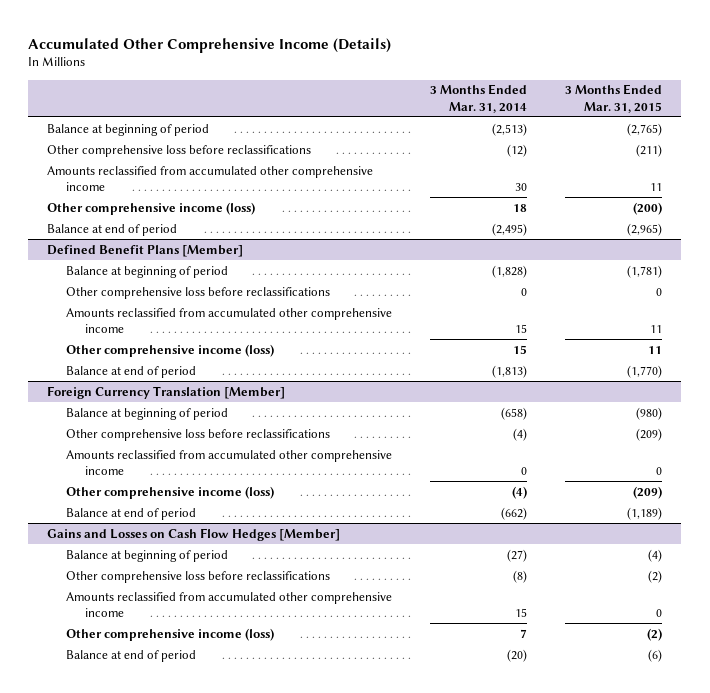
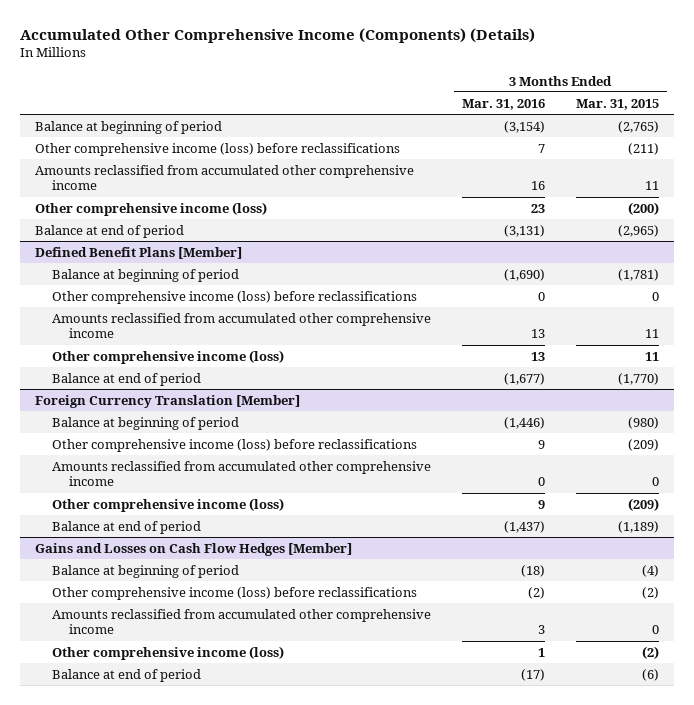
- Accumulated Other Comprehensive Income (Details)
+ Accumulated Other Comprehensive Income (Components) (Details)
- | 3 Months Ended Mar. 31, 2014 | 3 Months Ended Mar. 31, 2015
+ | 3 Months Ended Mar. 31, 2016 | 3 Months Ended Mar. 31, 2015
- Other comprehensive loss before reclassifications | (12) | (211)
+ Other comprehensive income (loss) before reclassifications | 7 | (211)
@ Defined Benefit Plans [Member]
- Other comprehensive loss before reclassifications | 0 | 0
+ Other comprehensive income (loss) before reclassifications | 0 | 0
@ Foreign Currency Translation [Member]
- Other comprehensive loss before reclassifications | (4) | (209)
+ Other comprehensive income (loss) before reclassifications | 9 | (209)
@ Gains and Losses on Cash Flow Hedges [Member]
- Other comprehensive loss before reclassifications | (8) | (2)
+ Other comprehensive income (loss) before reclassifications | (2) | (2)

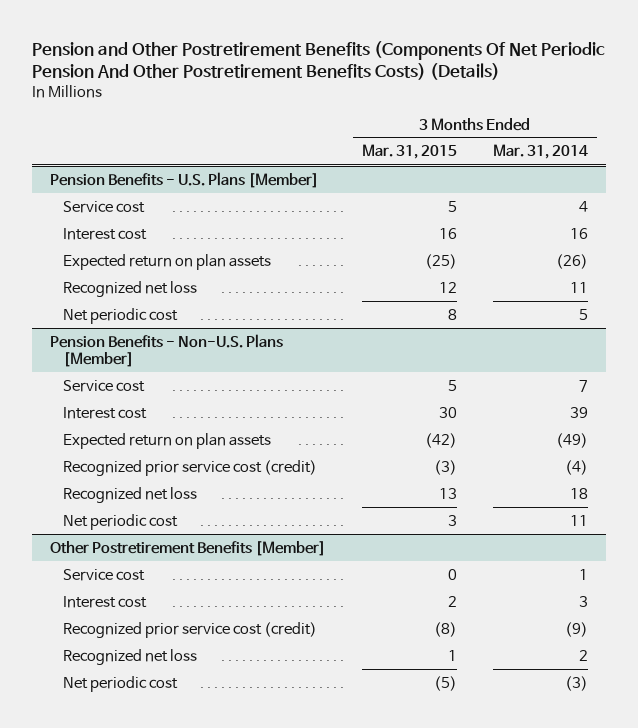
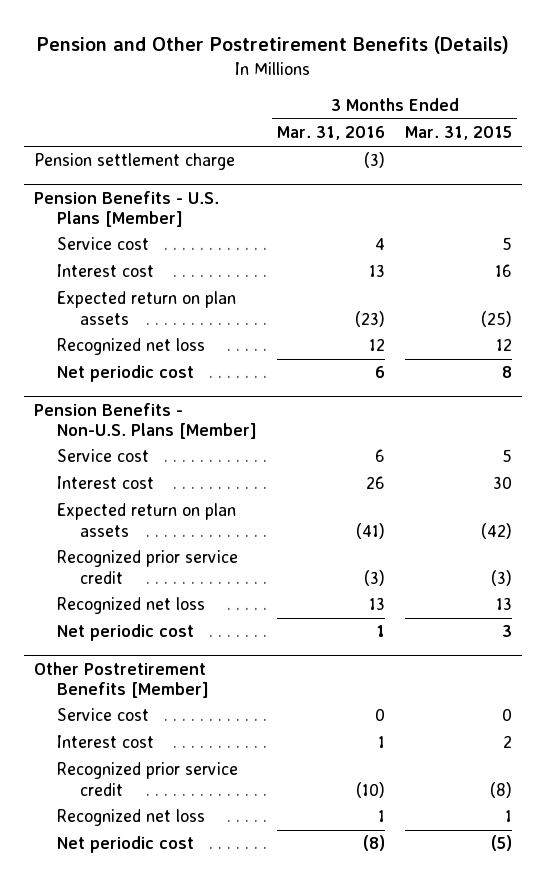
- Pension and Other Postretirement Benefits (Components Of Net Periodic Pension And Other Postretirement Benefits Costs) (Details)
+ Pension and Other Postretirement Benefits (Details)
- | 3 Months Ended Mar. 31, 2015 | 3 Months Ended Mar. 31, 2014
+ | 3 Months Ended Mar. 31, 2016 | 3 Months Ended Mar. 31, 2015
+ Pension settlement charge | (3) |
@ Pension Benefits - Non-U.S. Plans [Member]
- Recognized prior service cost (credit) | (3) | (4)
+ Recognized prior service credit | (3) | (3)
@ Other Postretirement Benefits [Member]
- Recognized prior service cost (credit) | (8) | (9)
+ Recognized prior service credit | (10) | (8)

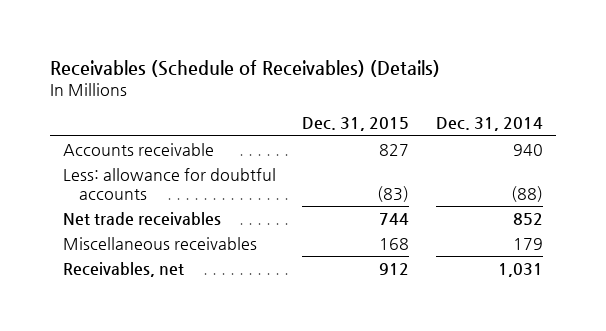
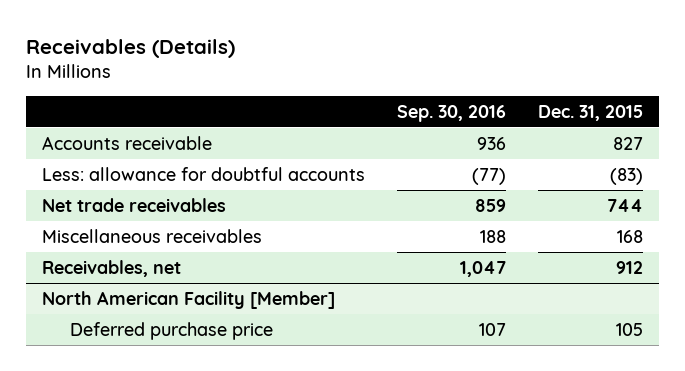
- Receivables (Schedule of Receivables) (Details)
+ Receivables (Details)
- | Dec. 31, 2015 | Dec. 31, 2014
+ | Sep. 30, 2016 | Dec. 31, 2015
+ North American Facility [Member]
+ Deferred purchase price | 107 | 105

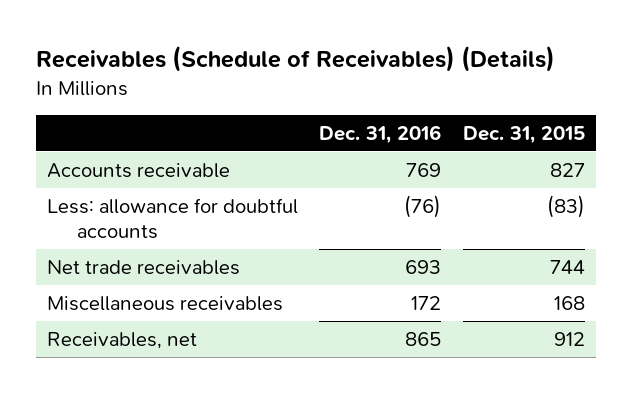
- Receivables (Details)
+ Receivables (Schedule of Receivables) (Details)
- | Sep. 30, 2016 | Dec. 31, 2015
+ | Dec. 31, 2016 | Dec. 31, 2015
- North American Facility [Member]
- Deferred purchase price | 107 | 105

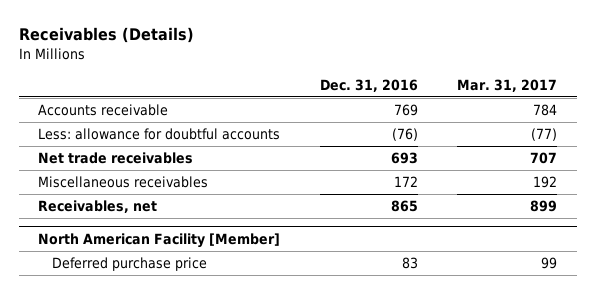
- Receivables (Schedule of Receivables) (Details)
+ Receivables (Details)
- | Dec. 31, 2016 | Dec. 31, 2015
+ | Dec. 31, 2016 | Mar. 31, 2017
+ North American Facility [Member]
+ Deferred purchase price | 83 | 99

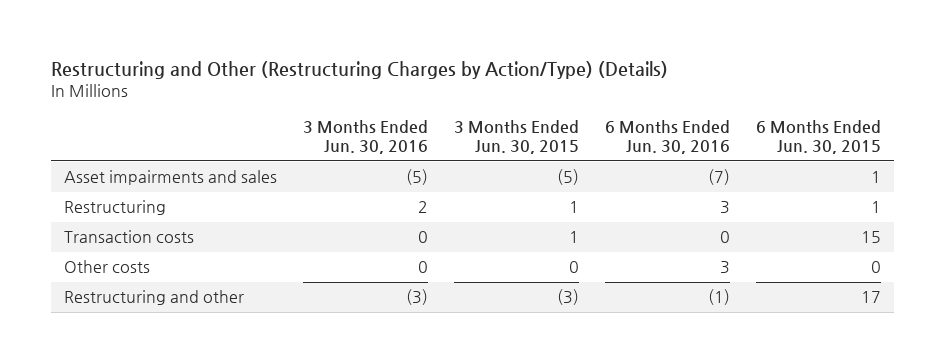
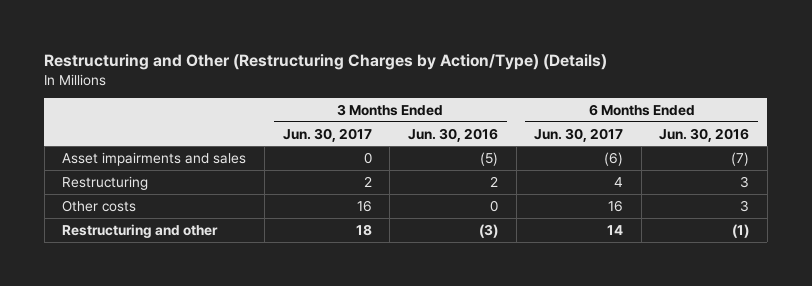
- | 3 Months Ended Jun. 30, 2016 | 3 Months Ended Jun. 30, 2015 | 6 Months Ended Jun. 30, 2016 | 6 Months Ended Jun. 30, 2015
+ | 3 Months Ended Jun. 30, 2017 | 3 Months Ended Jun. 30, 2016 | 6 Months Ended Jun. 30, 2017 | 6 Months Ended Jun. 30, 2016
- Transaction costs | 0 | 1 | 0 | 15

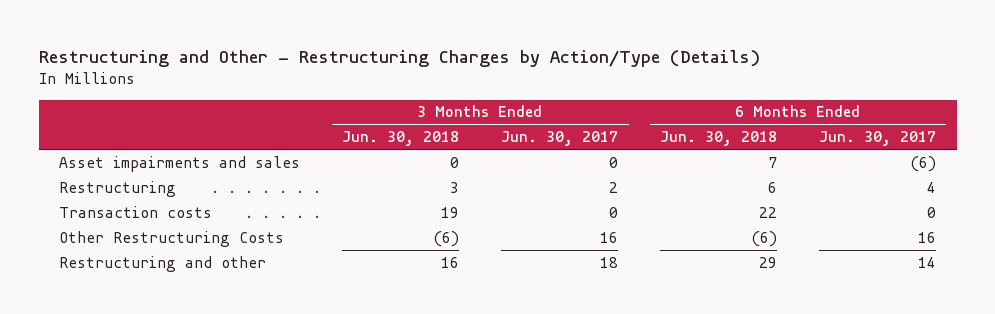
- Restructuring and Other (Restructuring Charges by Action/Type) (Details)
+ Restructuring and Other - Restructuring Charges by Action/Type (Details)
- | 3 Months Ended Jun. 30, 2017 | 3 Months Ended Jun. 30, 2016 | 6 Months Ended Jun. 30, 2017 | 6 Months Ended Jun. 30, 2016
+ | 3 Months Ended Jun. 30, 2018 | 3 Months Ended Jun. 30, 2017 | 6 Months Ended Jun. 30, 2018 | 6 Months Ended Jun. 30, 2017
- Other costs | 16 | 0 | 16 | 3
+ Transaction costs | 19 | 0 | 22 | 0
+ Other Restructuring Costs | (6) | 16 | (6) | 16

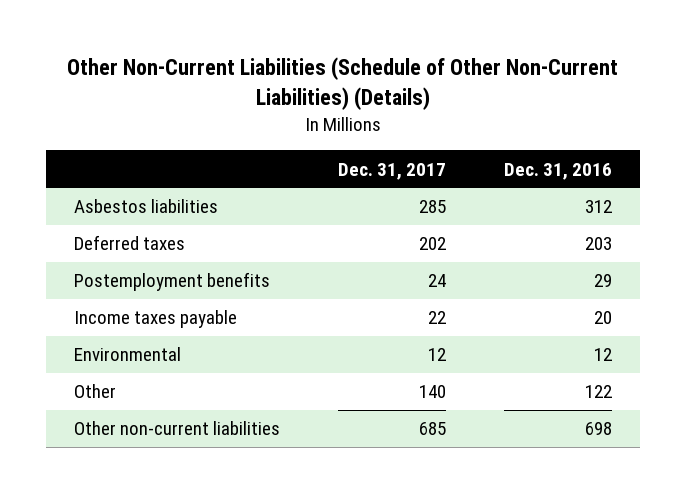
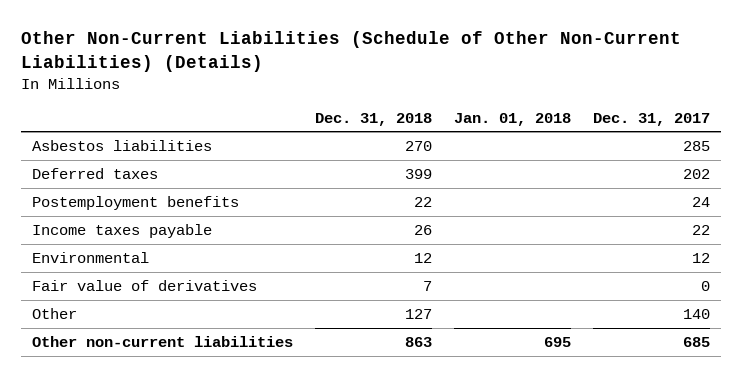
- | Dec. 31, 2017 | Dec. 31, 2016
+ | Dec. 31, 2018 | Jan. 01, 2018 | Dec. 31, 2017
+ Fair value of derivatives | 7 | | 0

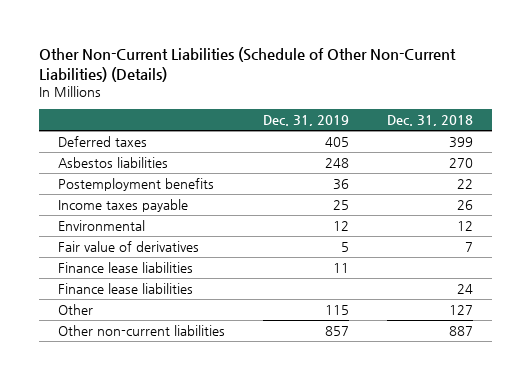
- | Dec. 31, 2018 | Jan. 01, 2018 | Dec. 31, 2017
+ | Dec. 31, 2019 | Dec. 31, 2018
moved down: Asbestos liabilities | 248 | 270
+ Finance lease liabilities | 11 |
+ Finance lease liabilities | | 24
- Other non-current liabilities | 863 | 695 | 685
+ Other non-current liabilities | 857 | 887

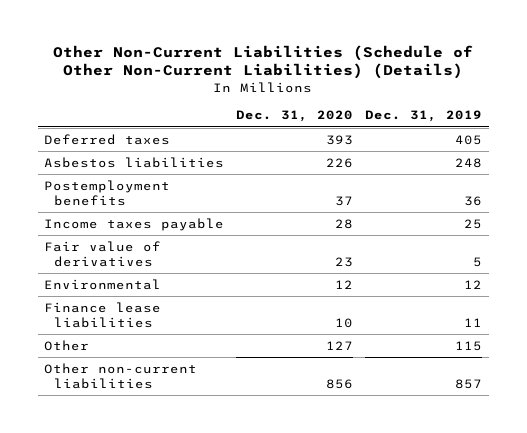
- | Dec. 31, 2019 | Dec. 31, 2018
+ | Dec. 31, 2020 | Dec. 31, 2019
moved down: Environmental | 12 | 12
- Finance lease liabilities | | 24

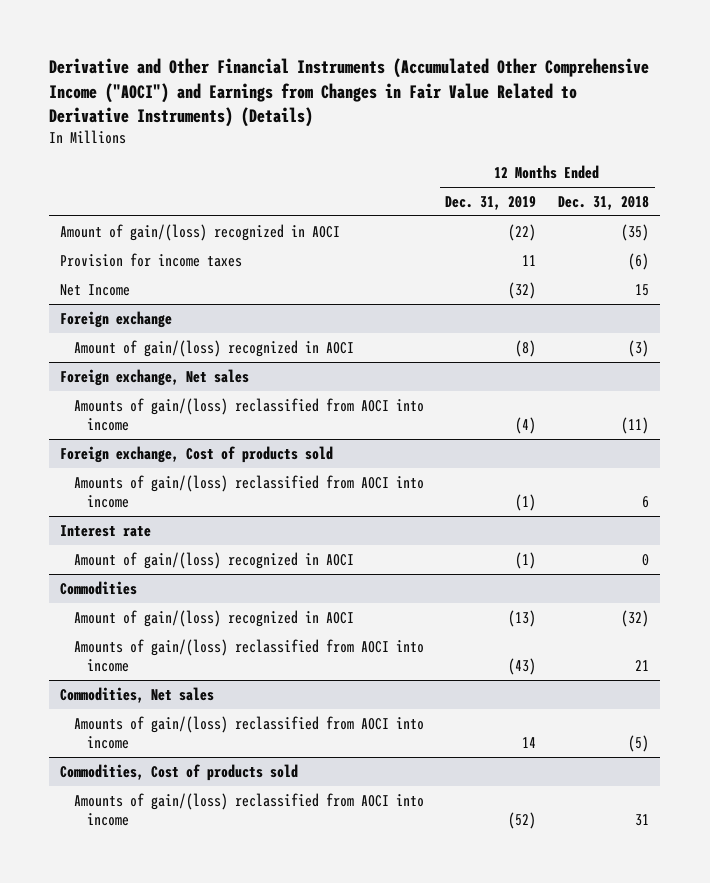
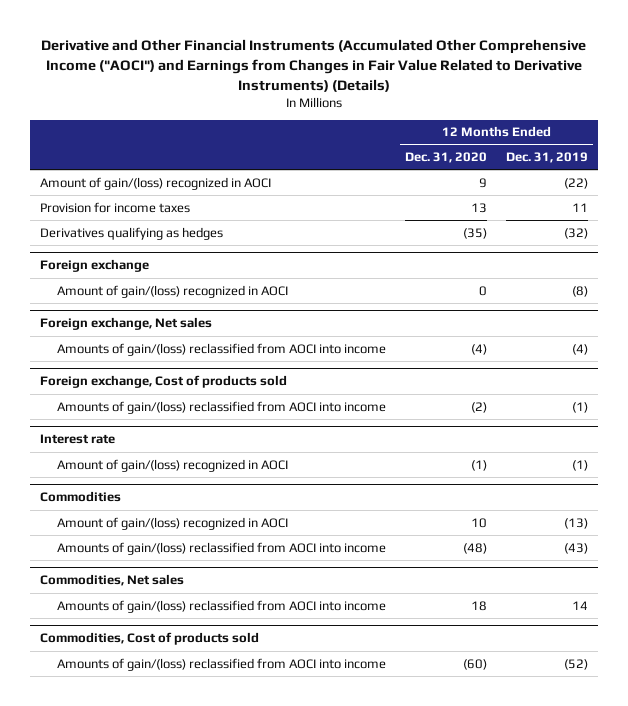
- | 12 Months Ended Dec. 31, 2019 | 12 Months Ended Dec. 31, 2018
+ | 12 Months Ended Dec. 31, 2020 | 12 Months Ended Dec. 31, 2019
- Net Income | (32) | 15
+ Derivatives qualifying as hedges | (35) | (32)

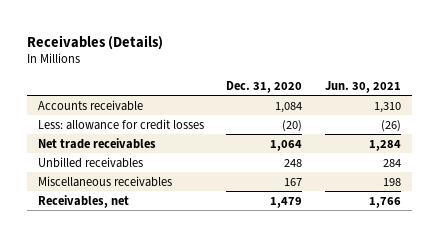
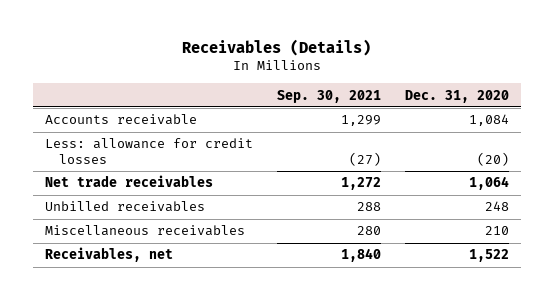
- | Dec. 31, 2020 | Jun. 30, 2021
+ | Sep. 30, 2021 | Dec. 31, 2020
- Miscellaneous receivables | 167 | 198
- Receivables, net | 1,479 | 1,766
+ Miscellaneous receivables | 280 | 210
+ Receivables, net | 1,840 | 1,522

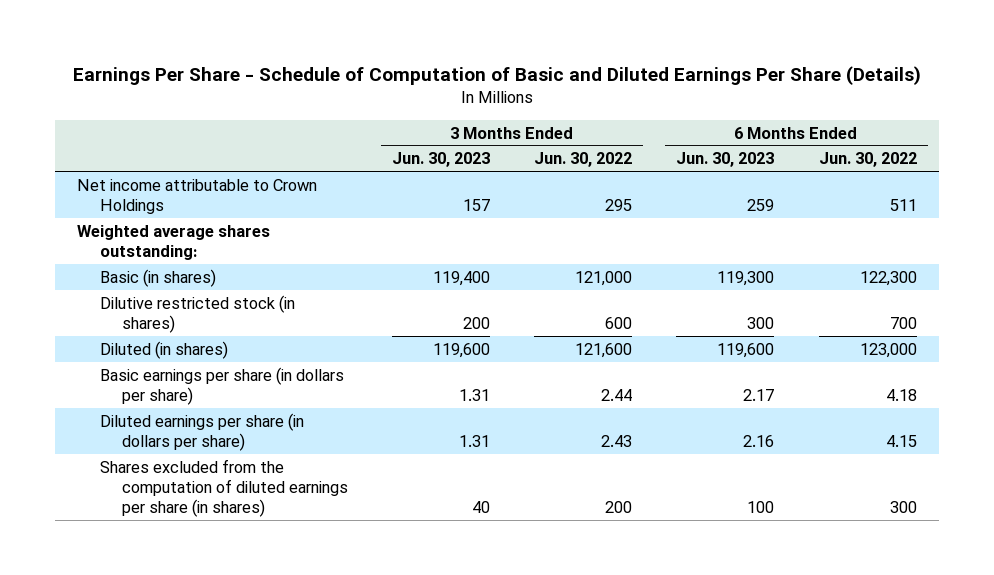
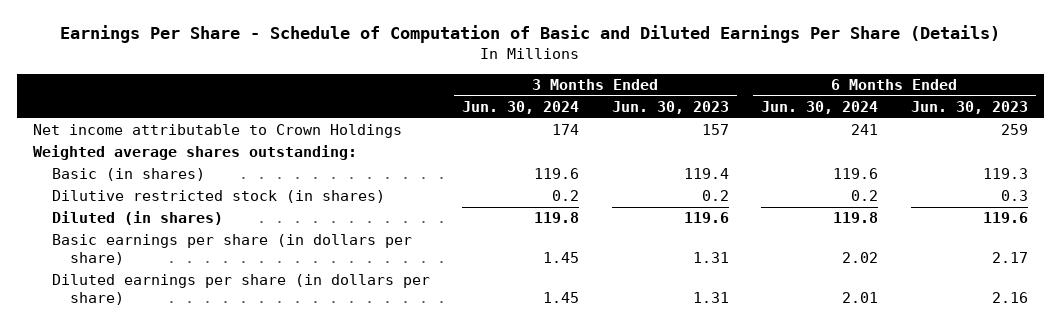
- | 3 Months Ended Jun. 30, 2023 | 3 Months Ended Jun. 30, 2022 | 6 Months Ended Jun. 30, 2023 | 6 Months Ended Jun. 30, 2022
+ | 3 Months Ended Jun. 30, 2024 | 3 Months Ended Jun. 30, 2023 | 6 Months Ended Jun. 30, 2024 | 6 Months Ended Jun. 30, 2023
- Basic (in shares) | 119,400 | 121,000 | 119,300 | 122,300
- Dilutive restricted stock (in shares) | 200 | 600 | 300 | 700
- Diluted (in shares) | 119,600 | 121,600 | 119,600 | 123,000
+ Basic (in shares) | 119.6 | 119.4 | 119.6 | 119.3
+ Dilutive restricted stock (in shares) | 0.2 | 0.2 | 0.2 | 0.3
+ Diluted (in shares) | 119.8 | 119.6 | 119.8 | 119.6
- Shares excluded from the computation of diluted earnings per share (in shares) | 40 | 200 | 100 | 300

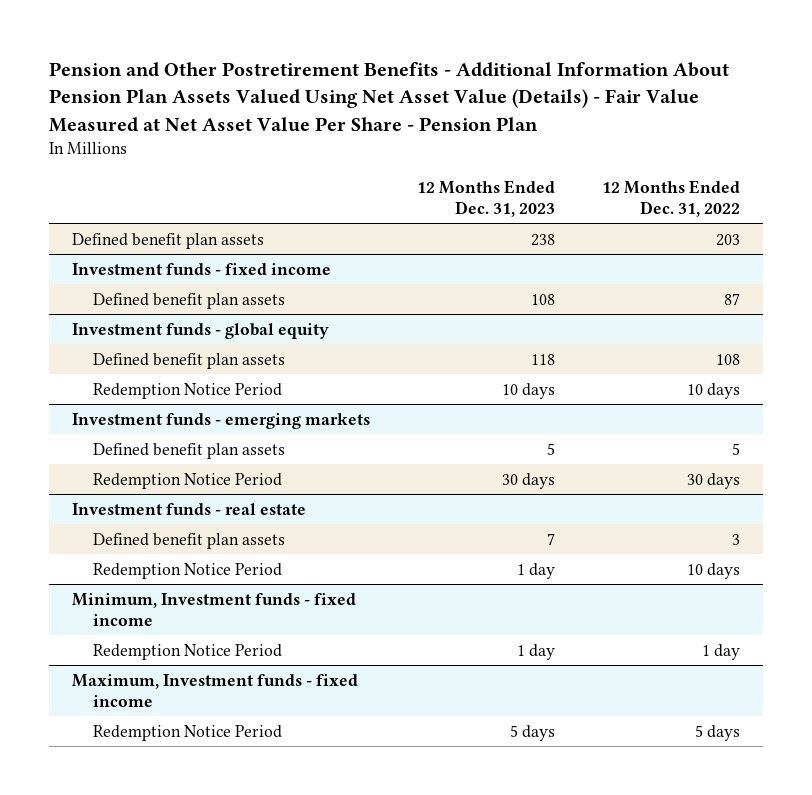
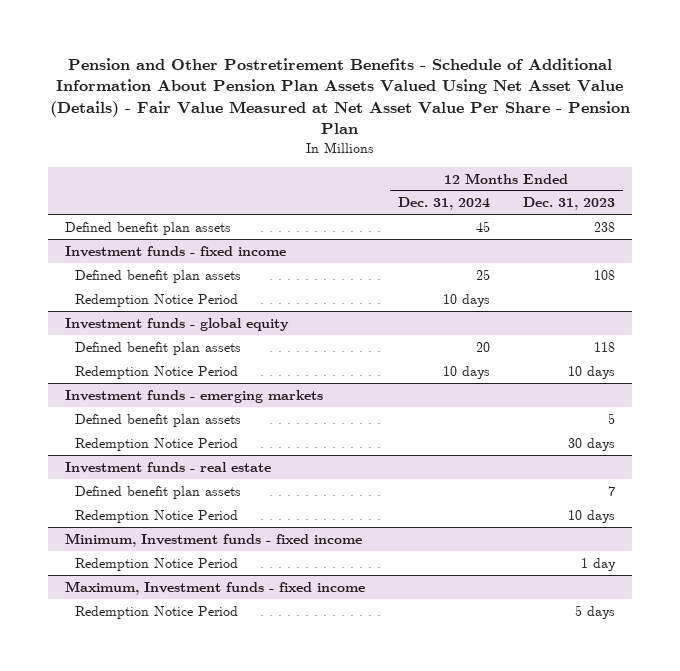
- Pension and Other Postretirement Benefits - Additional Information About Pension Plan Assets Valued Using Net Asset Value (Details) - Fair Value Measured at Net Asset Value Per Share - Pension Plan
+ Pension and Other Postretirement Benefits - Schedule of Additional Information About Pension Plan Assets Valued Using Net Asset Value (Details) - Fair Value Measured at Net Asset Value Per Share - Pension Plan
- | 12 Months Ended Dec. 31, 2023 | 12 Months Ended Dec. 31, 2022
+ | 12 Months Ended Dec. 31, 2024 | 12 Months Ended Dec. 31, 2023
@ Investment funds - fixed income
+ Redemption Notice Period | 10 days |
@ Investment funds - real estate
- Redemption Notice Period | 1 day | 10 days
+ Redemption Notice Period | | 10 days

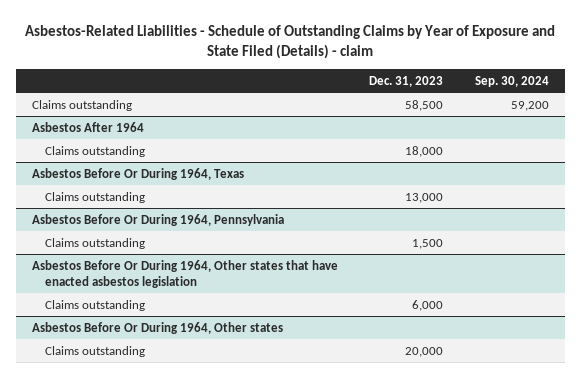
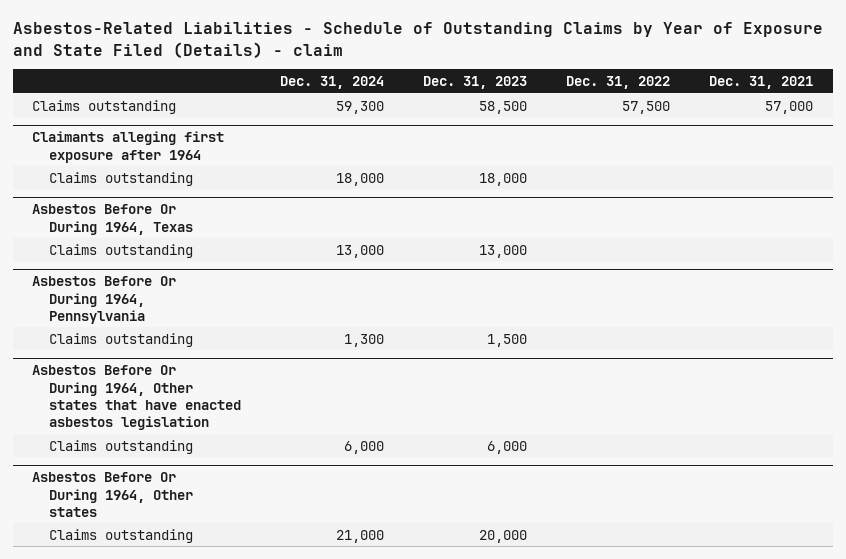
- | Dec. 31, 2023 | Sep. 30, 2024
+ | Dec. 31, 2024 | Dec. 31, 2023 | Dec. 31, 2022 | Dec. 31, 2021
- Asbestos After 1964
+ Claimants alleging first exposure after 1964

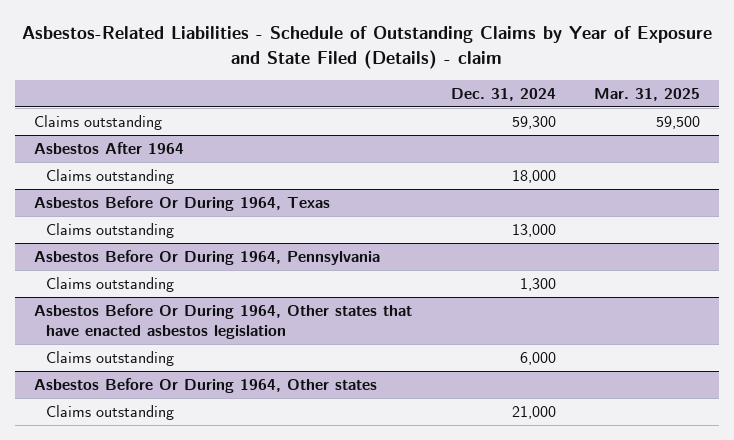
- | Dec. 31, 2024 | Dec. 31, 2023 | Dec. 31, 2022 | Dec. 31, 2021
+ | Dec. 31, 2024 | Mar. 31, 2025
- Claimants alleging first exposure after 1964
+ Asbestos After 1964

